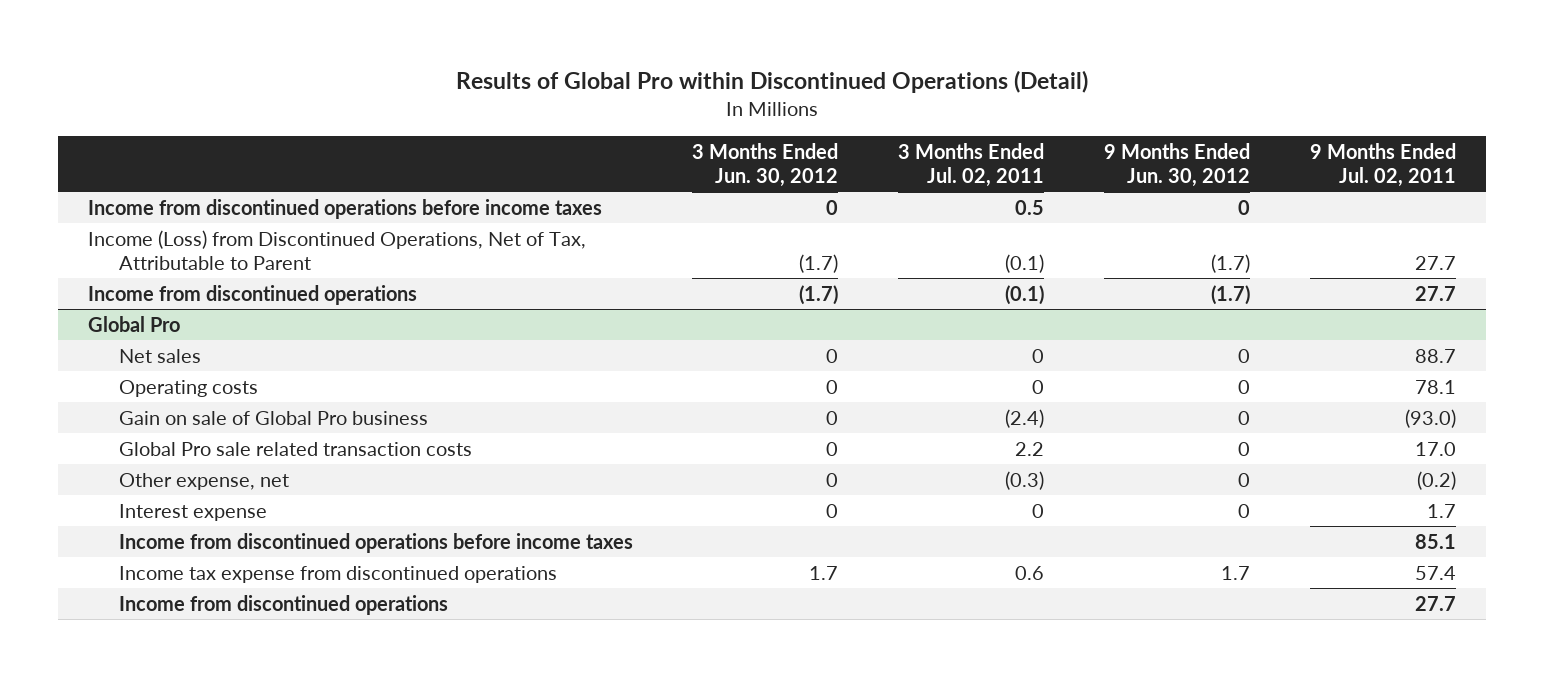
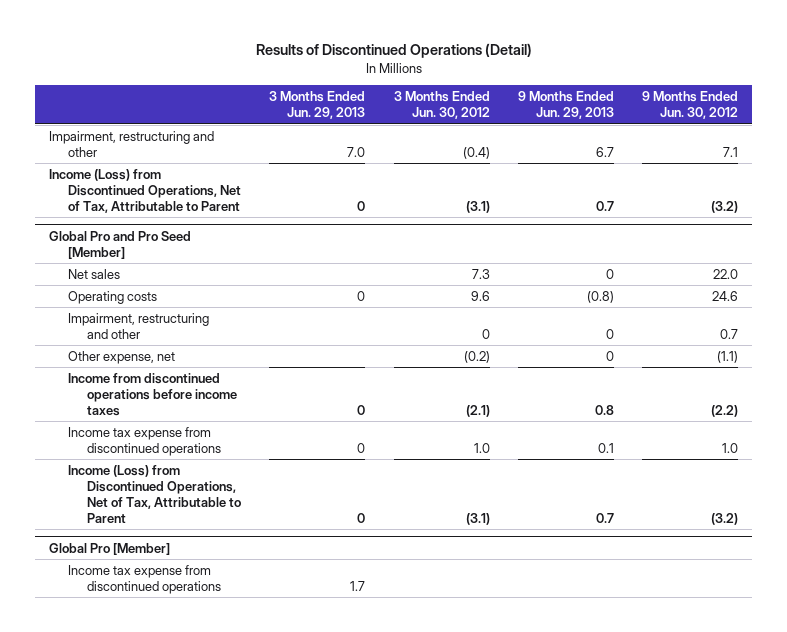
- Results of Global Pro within Discontinued Operations (Detail)
+ Results of Discontinued Operations (Detail)
- | 3 Months Ended Jun. 30, 2012 | 3 Months Ended Jul. 02, 2011 | 9 Months Ended Jun. 30, 2012 | 9 Months Ended Jul. 02, 2011
+ | 3 Months Ended Jun. 29, 2013 | 3 Months Ended Jun. 30, 2012 | 9 Months Ended Jun. 29, 2013 | 9 Months Ended Jun. 30, 2012
- Income from discontinued operations before income taxes | 0 | 0.5 | 0 |
- Income (Loss) from Discontinued Operations, Net of Tax, Attributable to Parent | (1.7) | (0.1) | (1.7) | 27.7
- Income from discontinued operations | (1.7) | (0.1) | (1.7) | 27.7
- Global Pro
- Net sales | 0 | 0 | 0 | 88.7
- Operating costs | 0 | 0 | 0 | 78.1
- Gain on sale of Global Pro business | 0 | (2.4) | 0 | (93.0)
- Global Pro sale related transaction costs | 0 | 2.2 | 0 | 17.0
- Other expense, net | 0 | (0.3) | 0 | (0.2)
- Interest expense | 0 | 0 | 0 | 1.7
- Income from discontinued operations before income taxes | | | | 85.1
- Income tax expense from discontinued operations | 1.7 | 0.6 | 1.7 | 57.4
- Income from discontinued operations | | | | 27.7
+ Impairment, restructuring and other | 7.0 | (0.4) | 6.7 | 7.1
+ Income (Loss) from Discontinued Operations, Net of Tax, Attributable to Parent | 0 | (3.1) | 0.7 | (3.2)
+ Global Pro and Pro Seed [Member]
+ Net sales | | 7.3 | 0 | 22.0
+ Operating costs | 0 | 9.6 | (0.8) | 24.6
+ Impairment, restructuring and other | | 0 | 0 | 0.7
+ Other expense, net | | (0.2) | 0 | (1.1)
+ Income from discontinued operations before income taxes | 0 | (2.1) | 0.8 | (2.2)
+ Income tax expense from discontinued operations | 0 | 1.0 | 0.1 | 1.0
+ Income (Loss) from Discontinued Operations, Net of Tax, Attributable to Parent | 0 | (3.1) | 0.7 | (3.2)
+ Global Pro [Member]
+ Income tax expense from discontinued operations | 1.7 | | |

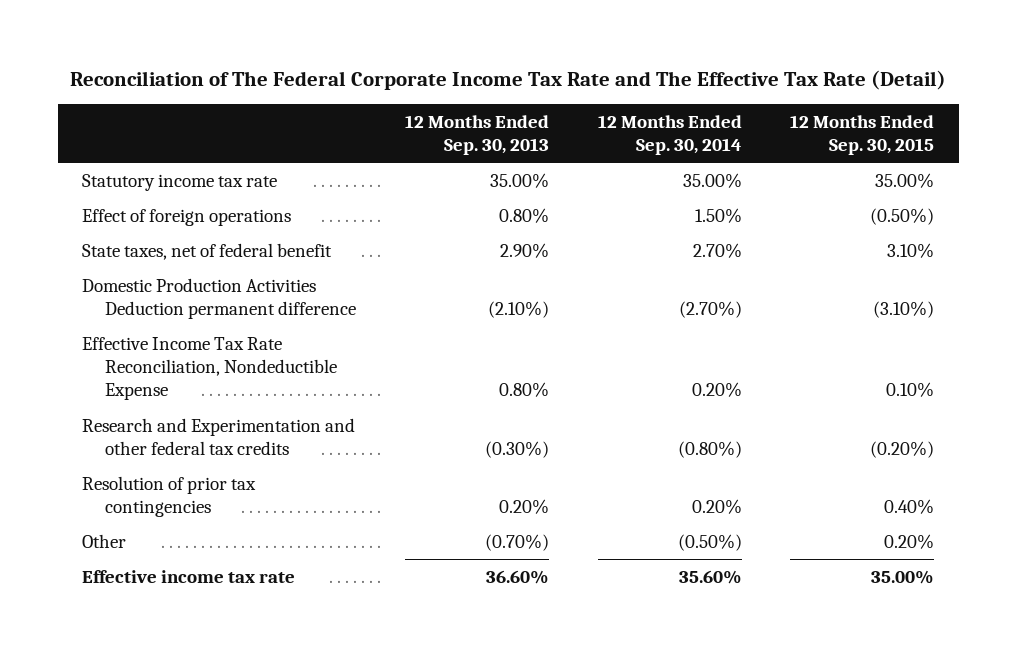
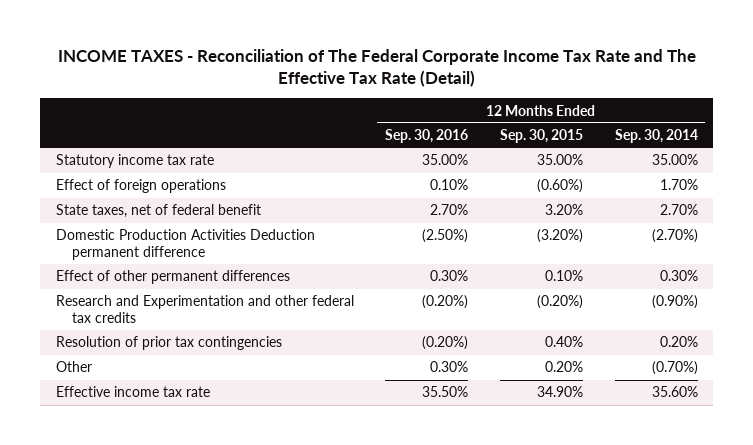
- Reconciliation of The Federal Corporate Income Tax Rate and The Effective Tax Rate (Detail)
+ INCOME TAXES - Reconciliation of The Federal Corporate Income Tax Rate and The Effective Tax Rate (Detail)
- | 12 Months Ended Sep. 30, 2013 | 12 Months Ended Sep. 30, 2014 | 12 Months Ended Sep. 30, 2015
+ | 12 Months Ended Sep. 30, 2016 | 12 Months Ended Sep. 30, 2015 | 12 Months Ended Sep. 30, 2014
- Effect of foreign operations | 0.80% | 1.50% | (0.50%)
- State taxes, net of federal benefit | 2.90% | 2.70% | 3.10%
- Domestic Production Activities Deduction permanent difference | (2.10%) | (2.70%) | (3.10%)
- Effective Income Tax Rate Reconciliation, Nondeductible Expense | 0.80% | 0.20% | 0.10%
- Research and Experimentation and other federal tax credits | (0.30%) | (0.80%) | (0.20%)
+ Effect of foreign operations | 0.10% | (0.60%) | 1.70%
+ State taxes, net of federal benefit | 2.70% | 3.20% | 2.70%
+ Domestic Production Activities Deduction permanent difference | (2.50%) | (3.20%) | (2.70%)
+ Effect of other permanent differences | 0.30% | 0.10% | 0.30%
+ Research and Experimentation and other federal tax credits | (0.20%) | (0.20%) | (0.90%)
- Other | (0.70%) | (0.50%) | 0.20%
- Effective income tax rate | 36.60% | 35.60% | 35.00%
+ Other | 0.30% | 0.20% | (0.70%)
+ Effective income tax rate | 35.50% | 34.90% | 35.60%

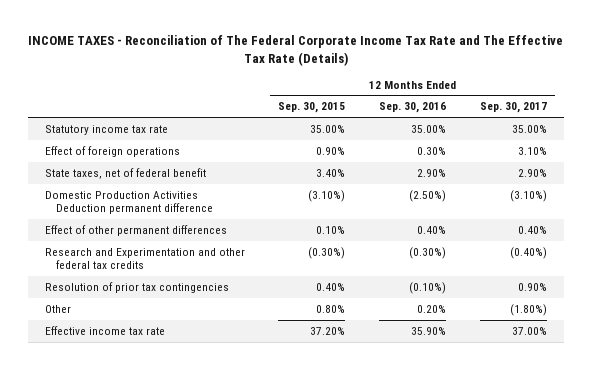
- INCOME TAXES - Reconciliation of The Federal Corporate Income Tax Rate and The Effective Tax Rate (Detail)
+ INCOME TAXES - Reconciliation of The Federal Corporate Income Tax Rate and The Effective Tax Rate (Details)
- | 12 Months Ended Sep. 30, 2016 | 12 Months Ended Sep. 30, 2015 | 12 Months Ended Sep. 30, 2014
+ | 12 Months Ended Sep. 30, 2015 | 12 Months Ended Sep. 30, 2016 | 12 Months Ended Sep. 30, 2017
- Effect of foreign operations | 0.10% | (0.60%) | 1.70%
- State taxes, net of federal benefit | 2.70% | 3.20% | 2.70%
- Domestic Production Activities Deduction permanent difference | (2.50%) | (3.20%) | (2.70%)
- Effect of other permanent differences | 0.30% | 0.10% | 0.30%
- Research and Experimentation and other federal tax credits | (0.20%) | (0.20%) | (0.90%)
- Resolution of prior tax contingencies | (0.20%) | 0.40% | 0.20%
- Other | 0.30% | 0.20% | (0.70%)
- Effective income tax rate | 35.50% | 34.90% | 35.60%
+ Effect of foreign operations | 0.90% | 0.30% | 3.10%
+ State taxes, net of federal benefit | 3.40% | 2.90% | 2.90%
+ Domestic Production Activities Deduction permanent difference | (3.10%) | (2.50%) | (3.10%)
+ Effect of other permanent differences | 0.10% | 0.40% | 0.40%
+ Research and Experimentation and other federal tax credits | (0.30%) | (0.30%) | (0.40%)
+ Resolution of prior tax contingencies | 0.40% | (0.10%) | 0.90%
+ Other | 0.80% | 0.20% | (1.80%)
+ Effective income tax rate | 37.20% | 35.90% | 37.00%

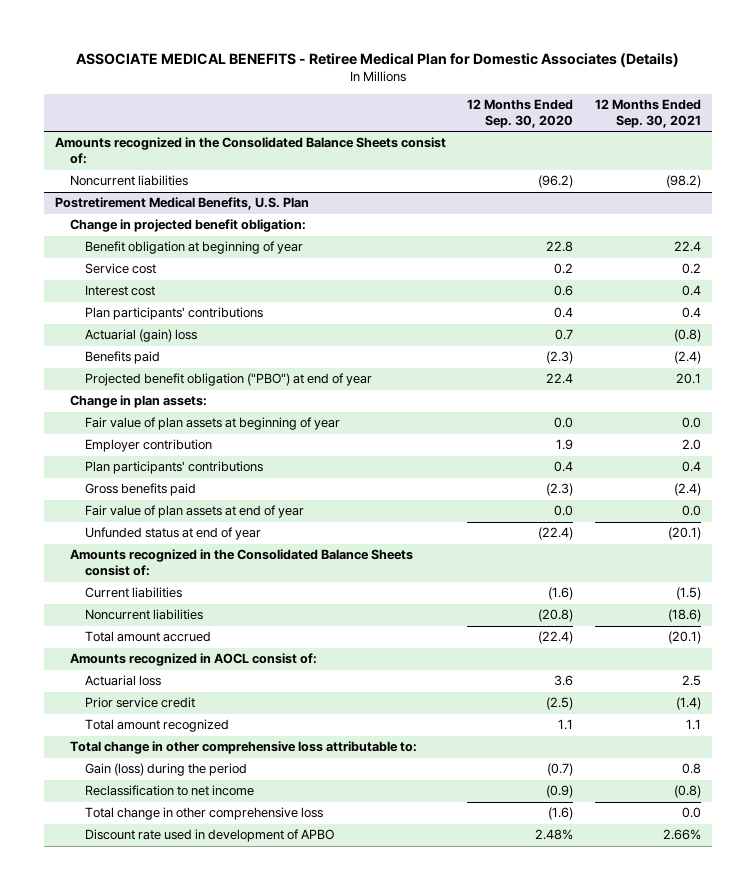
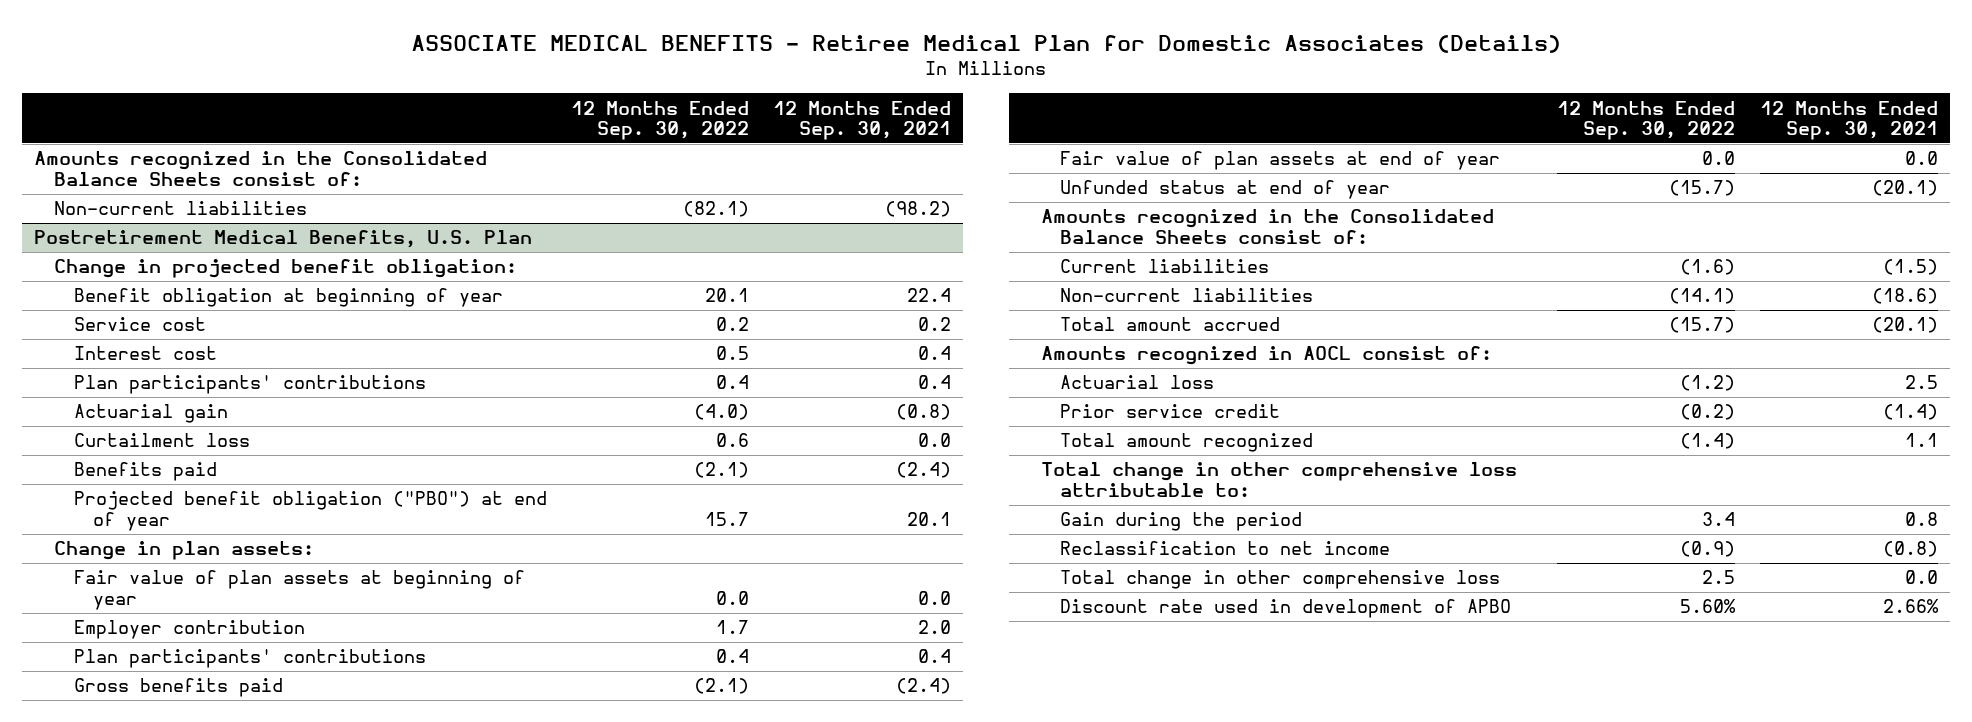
- | 12 Months Ended Sep. 30, 2020 | 12 Months Ended Sep. 30, 2021
+ | 12 Months Ended Sep. 30, 2022 | 12 Months Ended Sep. 30, 2021
- Noncurrent liabilities | (96.2) | (98.2)
+ Non-current liabilities | (82.1) | (98.2)
@ Postretirement Medical Benefits, U.S. Plan
- Actuarial (gain) loss | 0.7 | (0.8)
+ Actuarial gain | (4.0) | (0.8)
+ Curtailment loss | 0.6 | 0.0
- Noncurrent liabilities | (20.8) | (18.6)
+ Non-current liabilities | (14.1) | (18.6)
- Gain (loss) during the period | (0.7) | 0.8
+ Gain during the period | 3.4 | 0.8

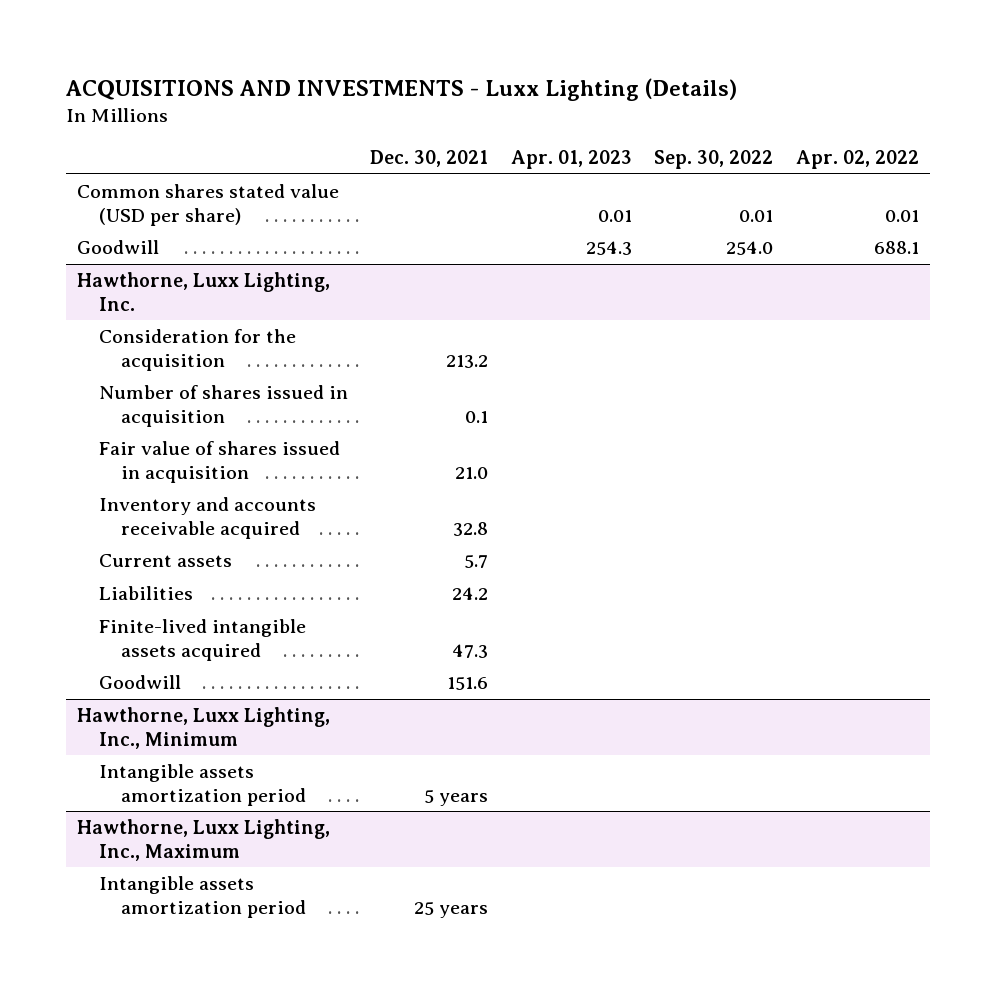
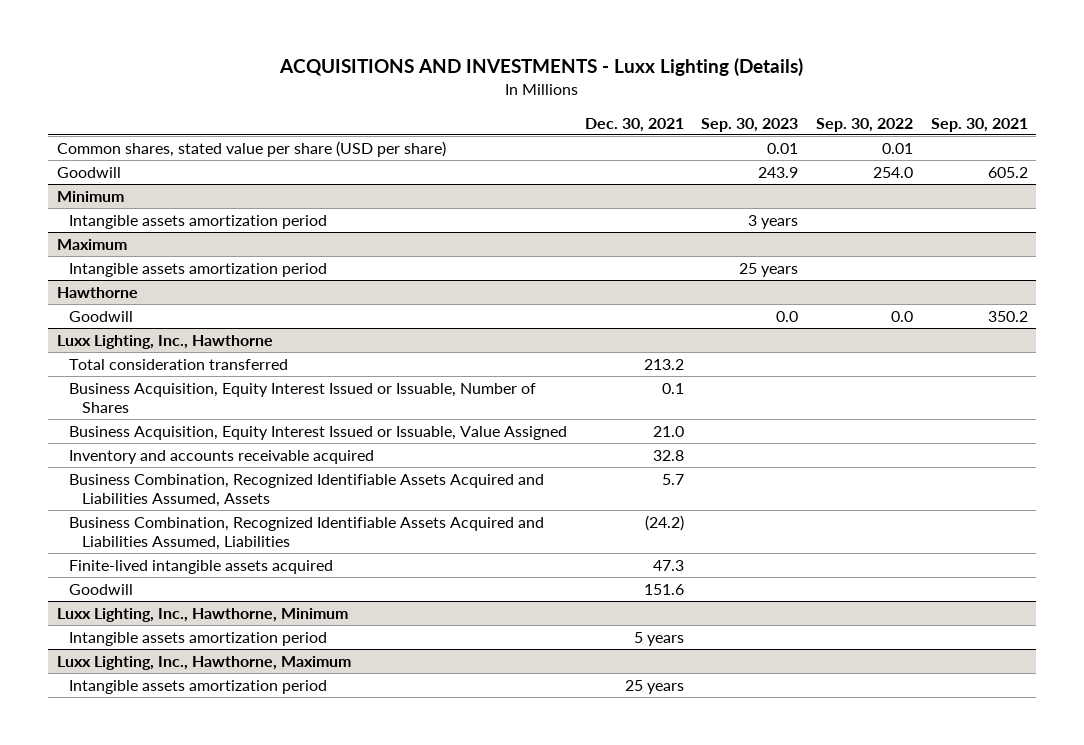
- | Dec. 30, 2021 | Apr. 01, 2023 | Sep. 30, 2022 | Apr. 02, 2022
+ | Dec. 30, 2021 | Sep. 30, 2023 | Sep. 30, 2022 | Sep. 30, 2021
- Common shares stated value (USD per share) | | 0.01 | 0.01 | 0.01
+ Common shares, stated value per share (USD per share) | | 0.01 | 0.01 |
- Hawthorne, Luxx Lighting, Inc.
- Consideration for the acquisition | 213.2 | | |
- Number of shares issued in acquisition | 0.1 | | |
- Fair value of shares issued in acquisition | 21.0 | | |
+ Minimum
+ Intangible assets amortization period | | 3 years | |
+ Maximum
+ Intangible assets amortization period | | 25 years | |
+ Hawthorne
+ Goodwill | | 0.0 | 0.0 | 350.2
+ Luxx Lighting, Inc., Hawthorne
+ Total consideration transferred | 213.2 | | |
+ Business Acquisition, Equity Interest Issued or Issuable, Number of Shares | 0.1 | | |
+ Business Acquisition, Equity Interest Issued or Issuable, Value Assigned | 21.0 | | |
- Current assets | 5.7 | | |
- Liabilities | 24.2 | | |
+ Business Combination, Recognized Identifiable Assets Acquired and Liabilities Assumed, Assets | 5.7 | | |
+ Business Combination, Recognized Identifiable Assets Acquired and Liabilities Assumed, Liabilities | (24.2) | | |
- Hawthorne, Luxx Lighting, Inc., Minimum
+ Luxx Lighting, Inc., Hawthorne, Minimum
- Hawthorne, Luxx Lighting, Inc., Maximum
+ Luxx Lighting, Inc., Hawthorne, Maximum

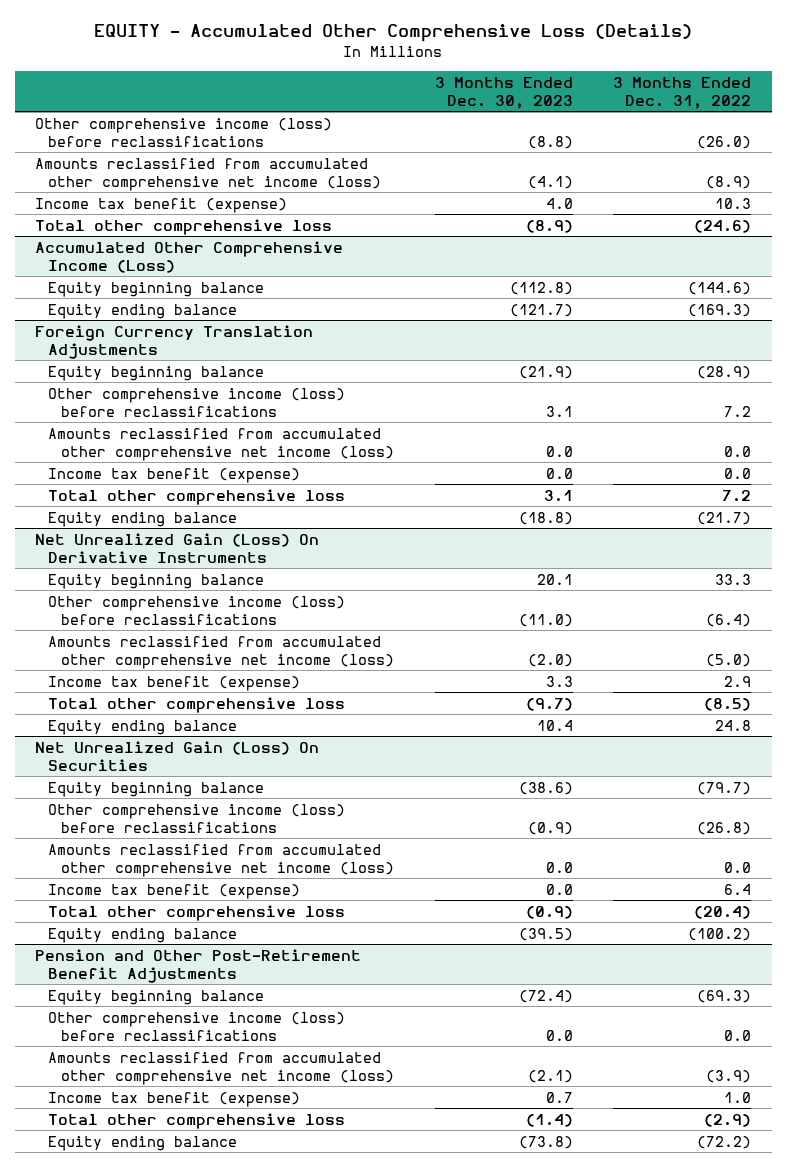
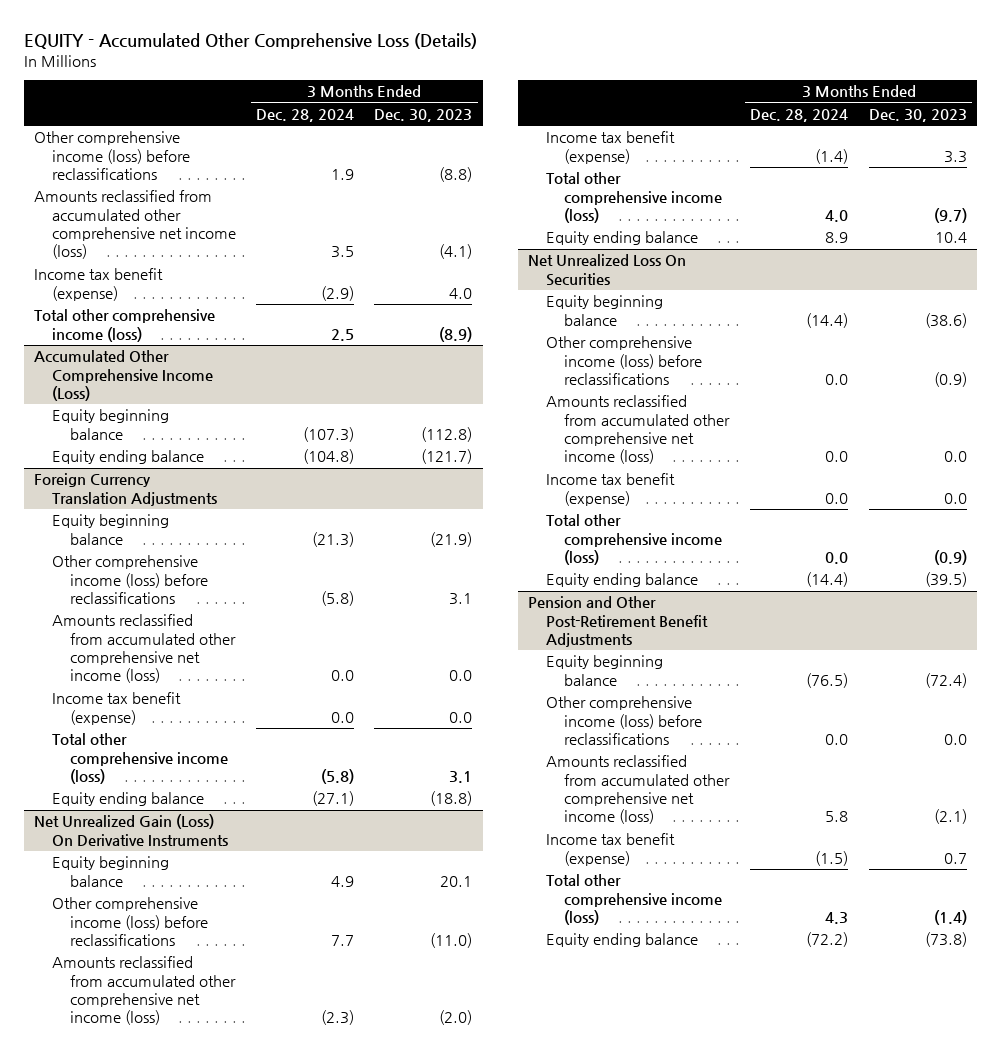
- | 3 Months Ended Dec. 30, 2023 | 3 Months Ended Dec. 31, 2022
+ | 3 Months Ended Dec. 28, 2024 | 3 Months Ended Dec. 30, 2023
- Total other comprehensive loss | (8.9) | (24.6)
+ Total other comprehensive income (loss) | 2.5 | (8.9)
@ Foreign Currency Translation Adjustments
- Total other comprehensive loss | 3.1 | 7.2
+ Total other comprehensive income (loss) | (5.8) | 3.1
@ Net Unrealized Gain (Loss) On Derivative Instruments
- Total other comprehensive loss | (9.7) | (8.5)
+ Total other comprehensive income (loss) | 4.0 | (9.7)
- Net Unrealized Gain (Loss) On Securities
+ Net Unrealized Loss On Securities
- Total other comprehensive loss | (0.9) | (20.4)
+ Total other comprehensive income (loss) | 0.0 | (0.9)
@ Pension and Other Post-Retirement Benefit Adjustments
- Total other comprehensive loss | (1.4) | (2.9)
+ Total other comprehensive income (loss) | 4.3 | (1.4)

